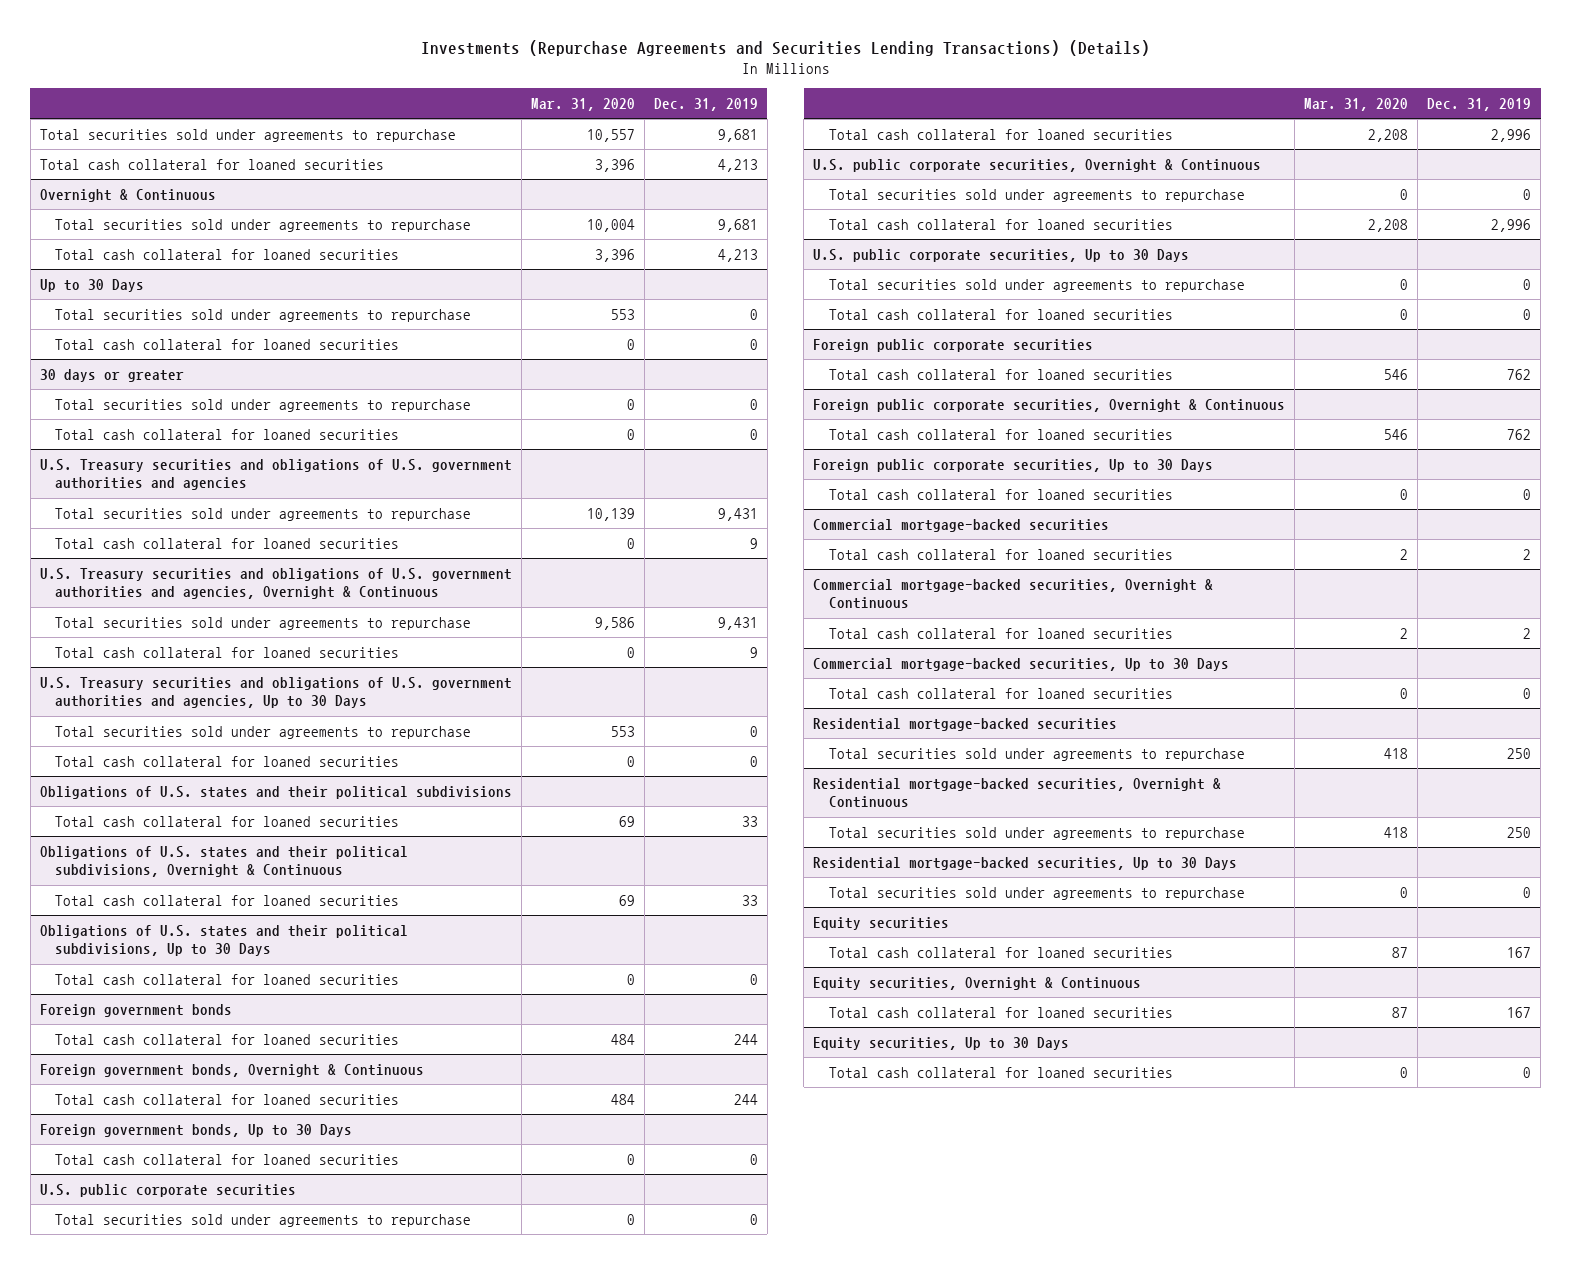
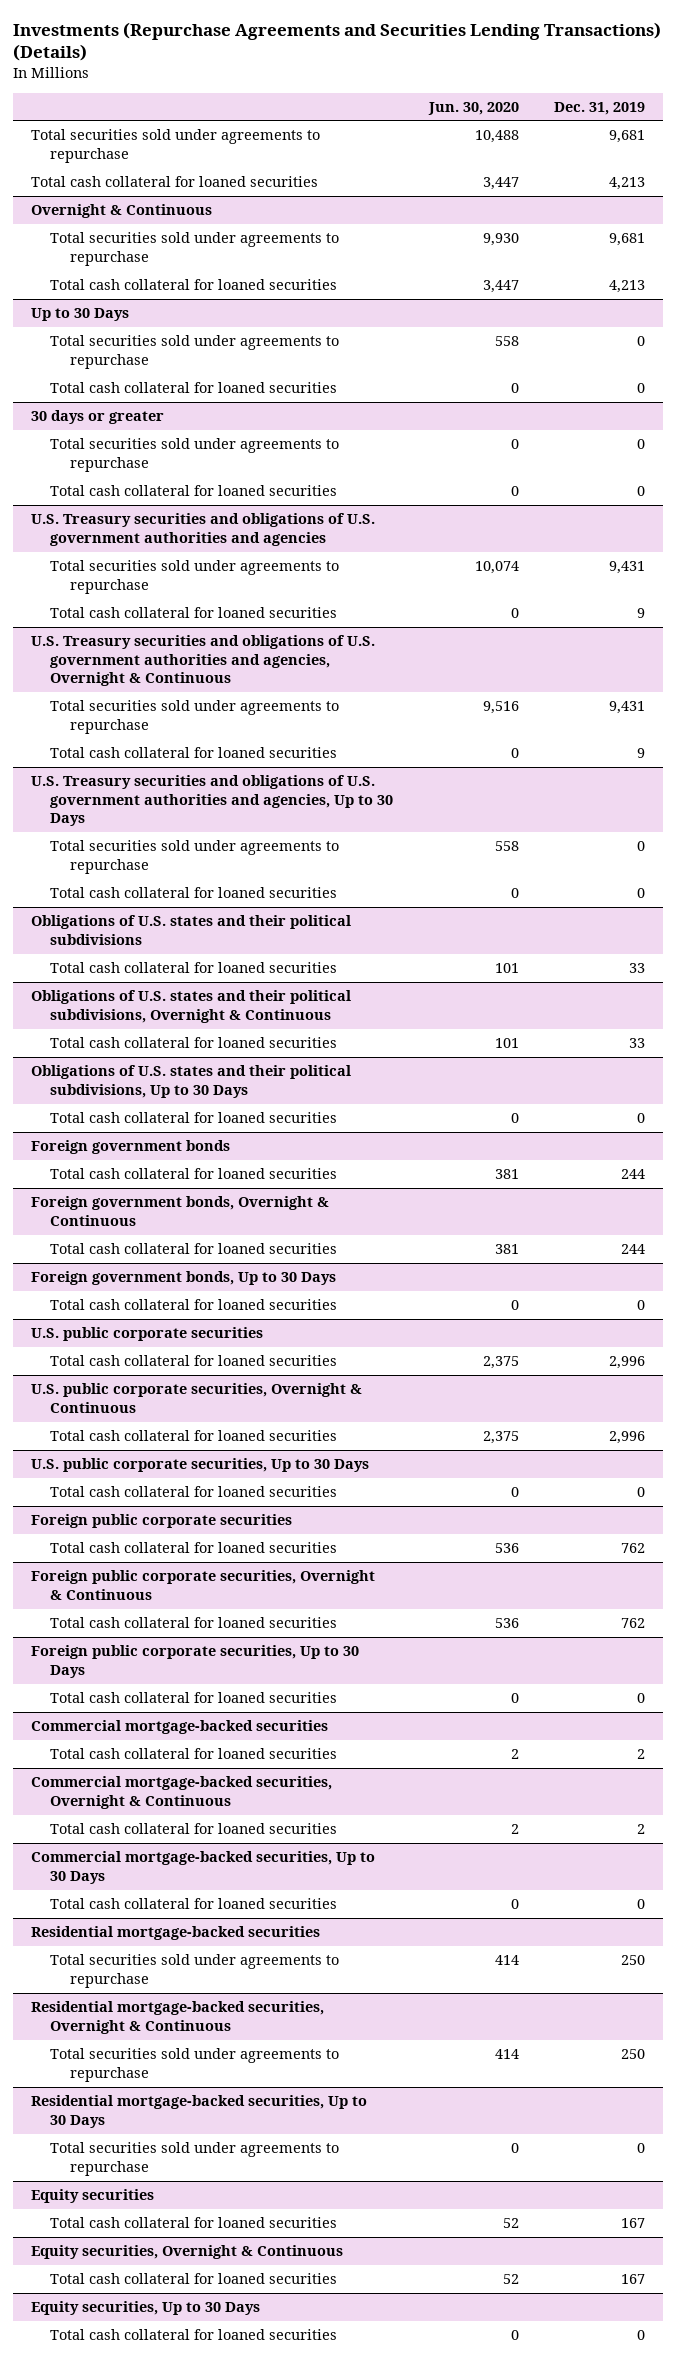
- | Mar. 31, 2020 | Dec. 31, 2019
+ | Jun. 30, 2020 | Dec. 31, 2019
@ U.S. public corporate securities
- Total securities sold under agreements to repurchase | 0 | 0
@ U.S. public corporate securities, Overnight & Continuous
- Total securities sold under agreements to repurchase | 0 | 0
@ U.S. public corporate securities, Up to 30 Days
- Total securities sold under agreements to repurchase | 0 | 0

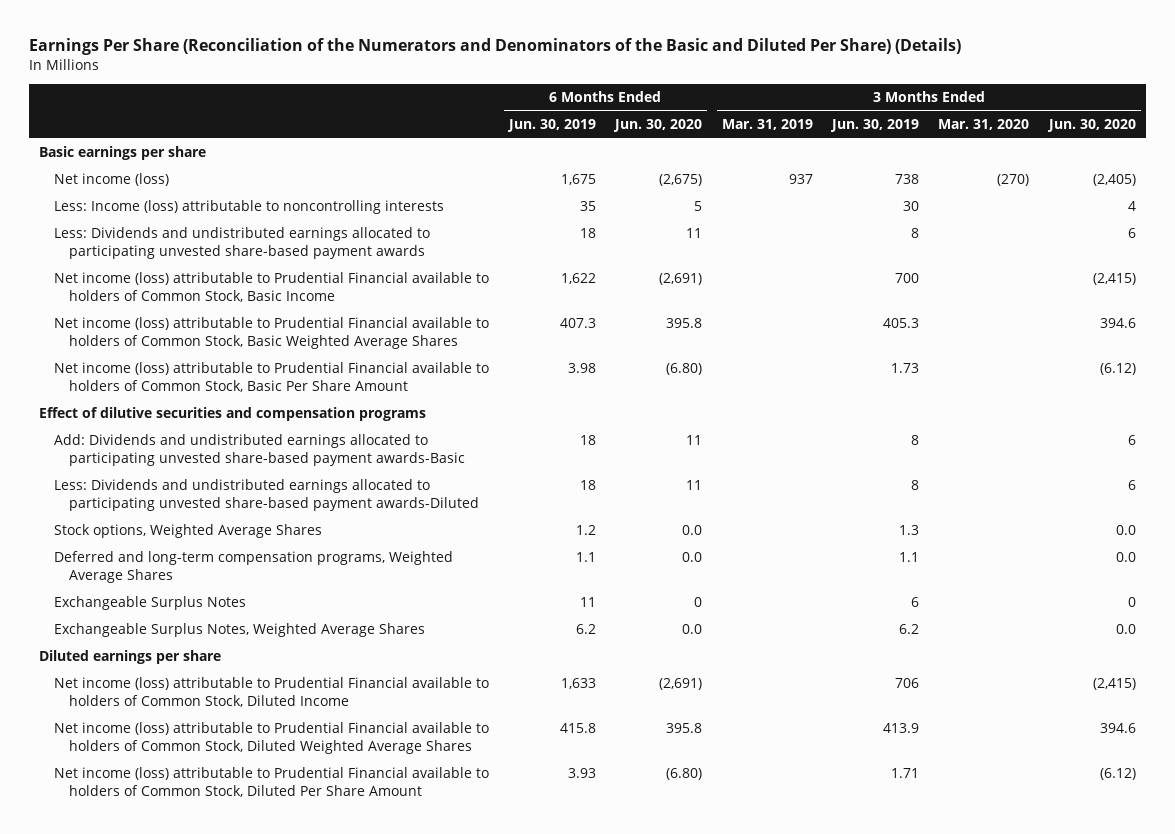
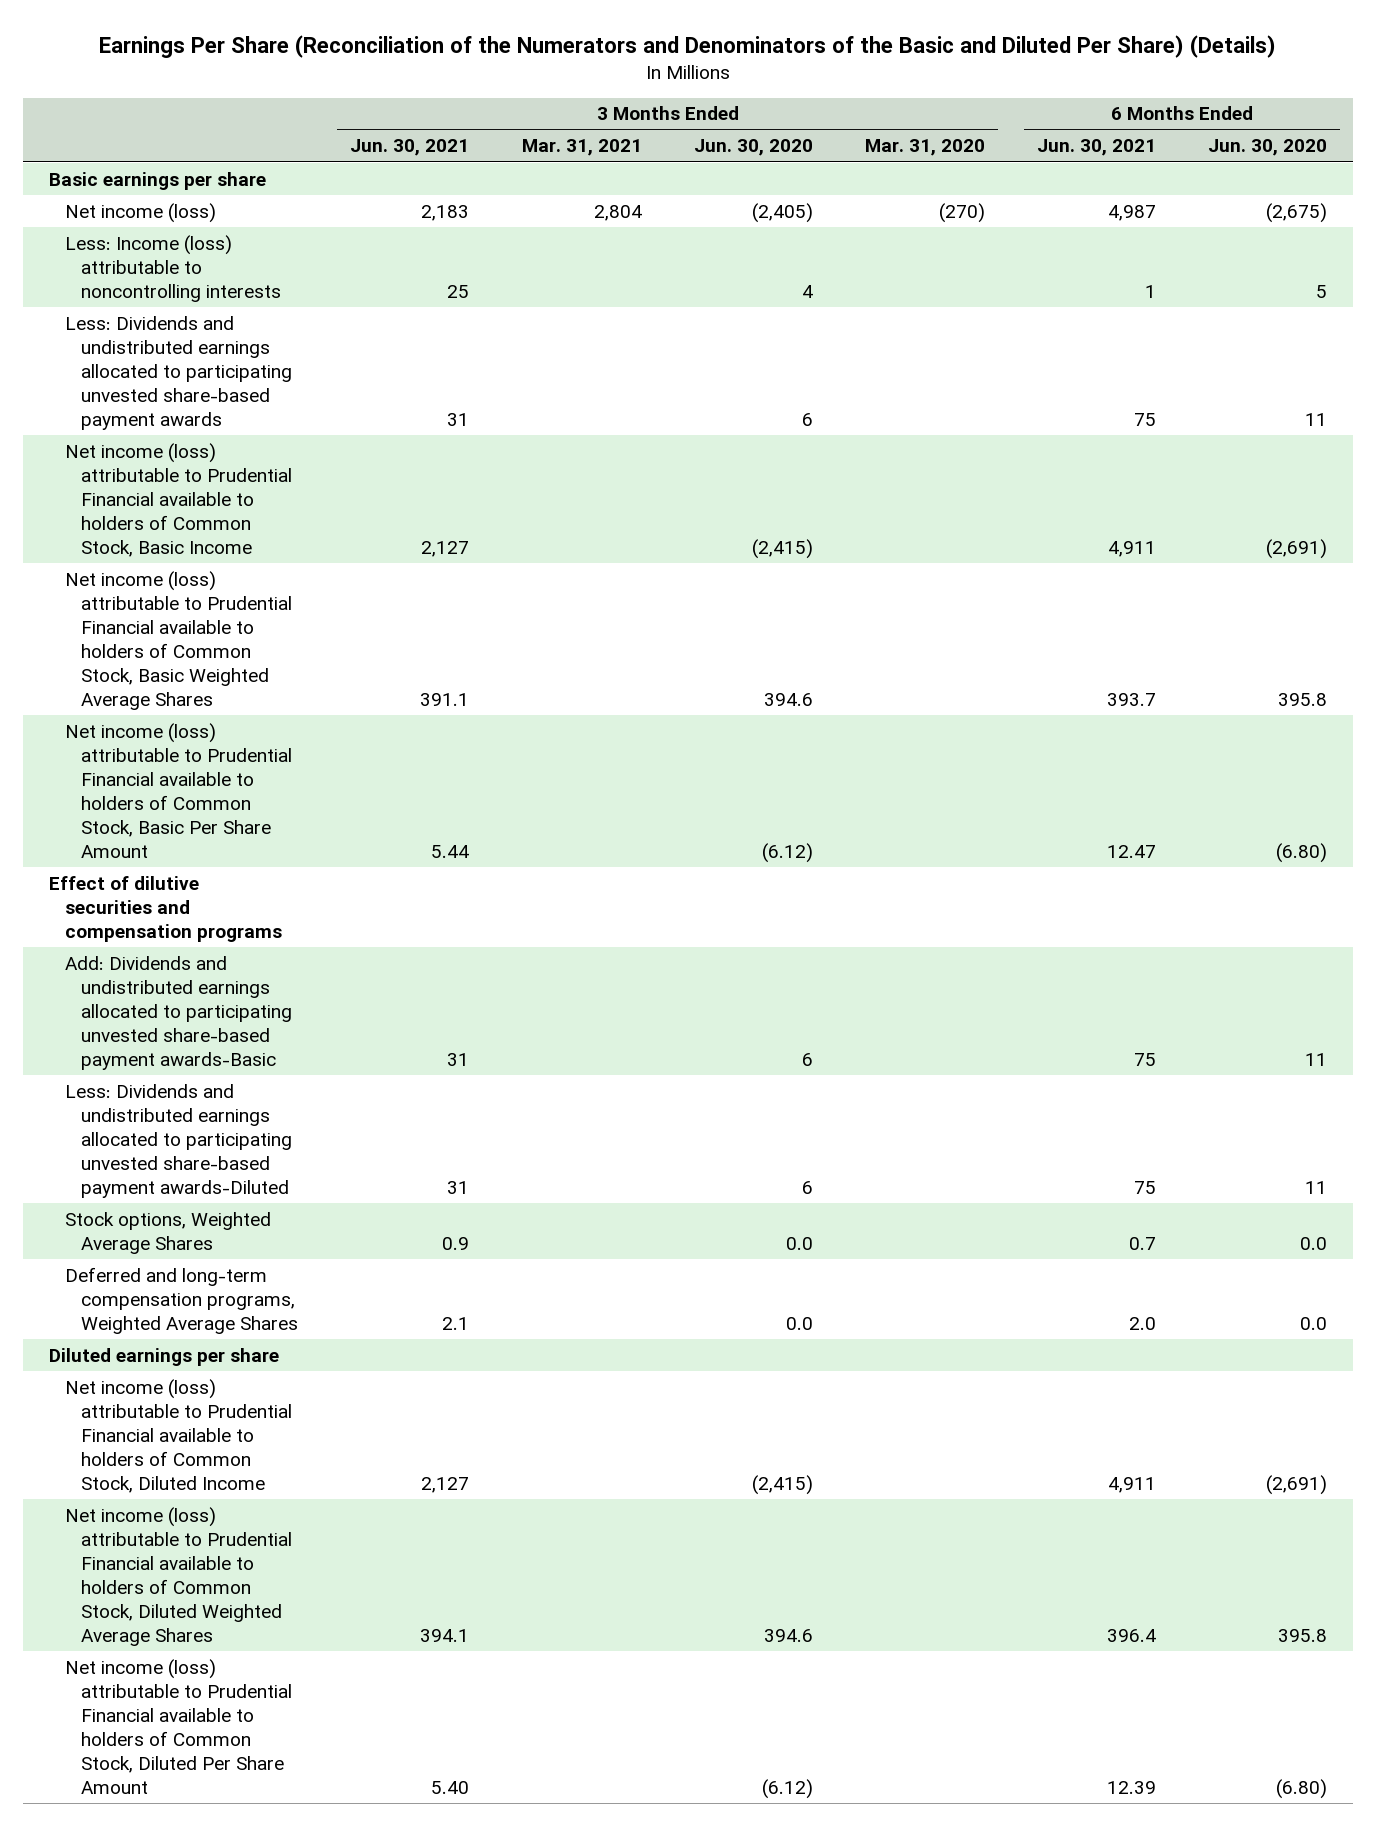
- | 6 Months Ended Jun. 30, 2019 | 6 Months Ended Jun. 30, 2020 | 3 Months Ended Mar. 31, 2019 | 3 Months Ended Jun. 30, 2019 | 3 Months Ended Mar. 31, 2020 | 3 Months Ended Jun. 30, 2020
+ | 3 Months Ended Jun. 30, 2021 | 3 Months Ended Mar. 31, 2021 | 3 Months Ended Jun. 30, 2020 | 3 Months Ended Mar. 31, 2020 | 6 Months Ended Jun. 30, 2021 | 6 Months Ended Jun. 30, 2020
- Exchangeable Surplus Notes | 11 | 0 | | 6 | | 0
- Exchangeable Surplus Notes, Weighted Average Shares | 6.2 | 0.0 | | 6.2 | | 0.0

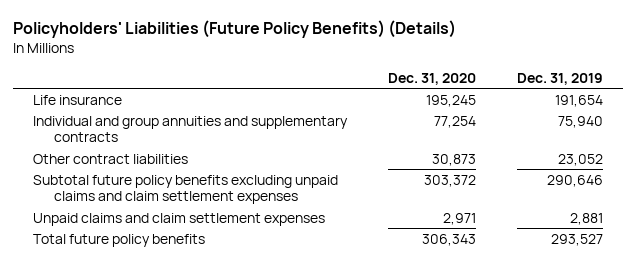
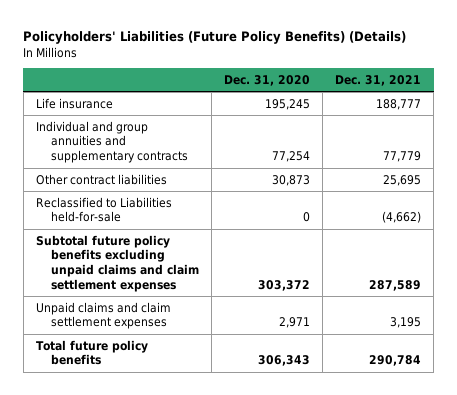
- | Dec. 31, 2020 | Dec. 31, 2019
+ | Dec. 31, 2020 | Dec. 31, 2021
+ Reclassified to Liabilities held-for-sale | 0 | (4,662)

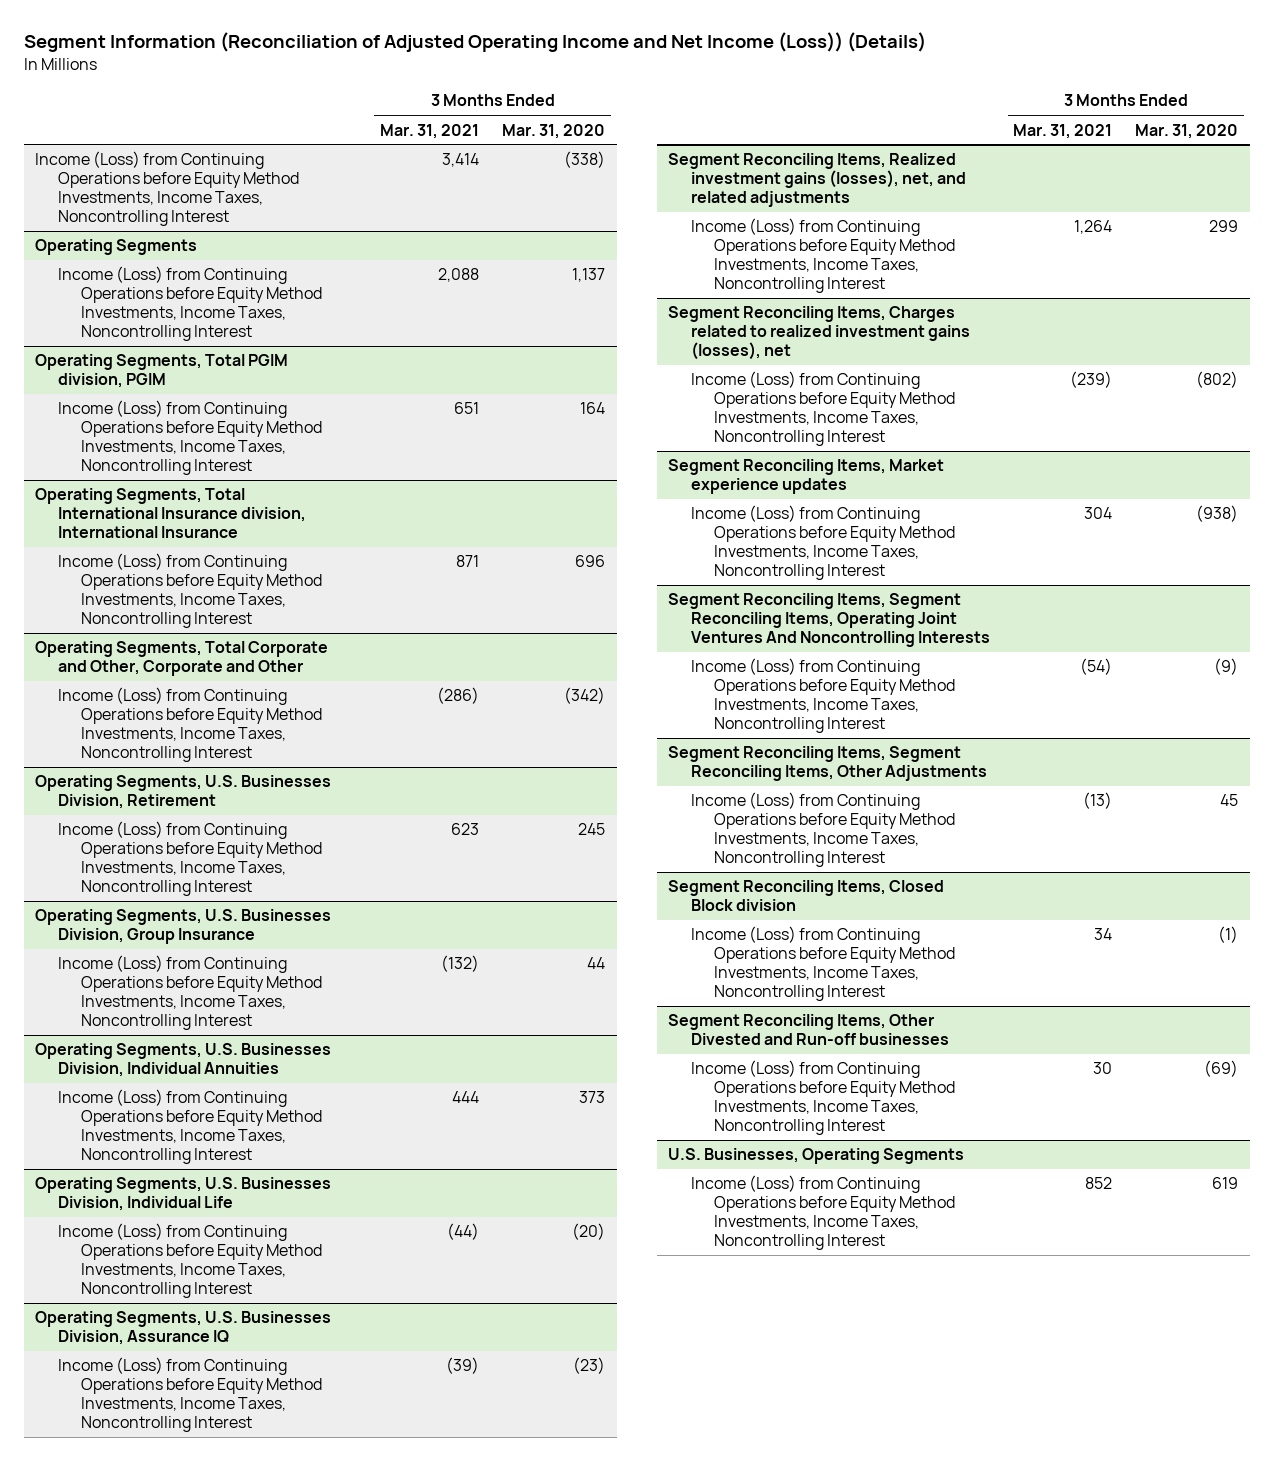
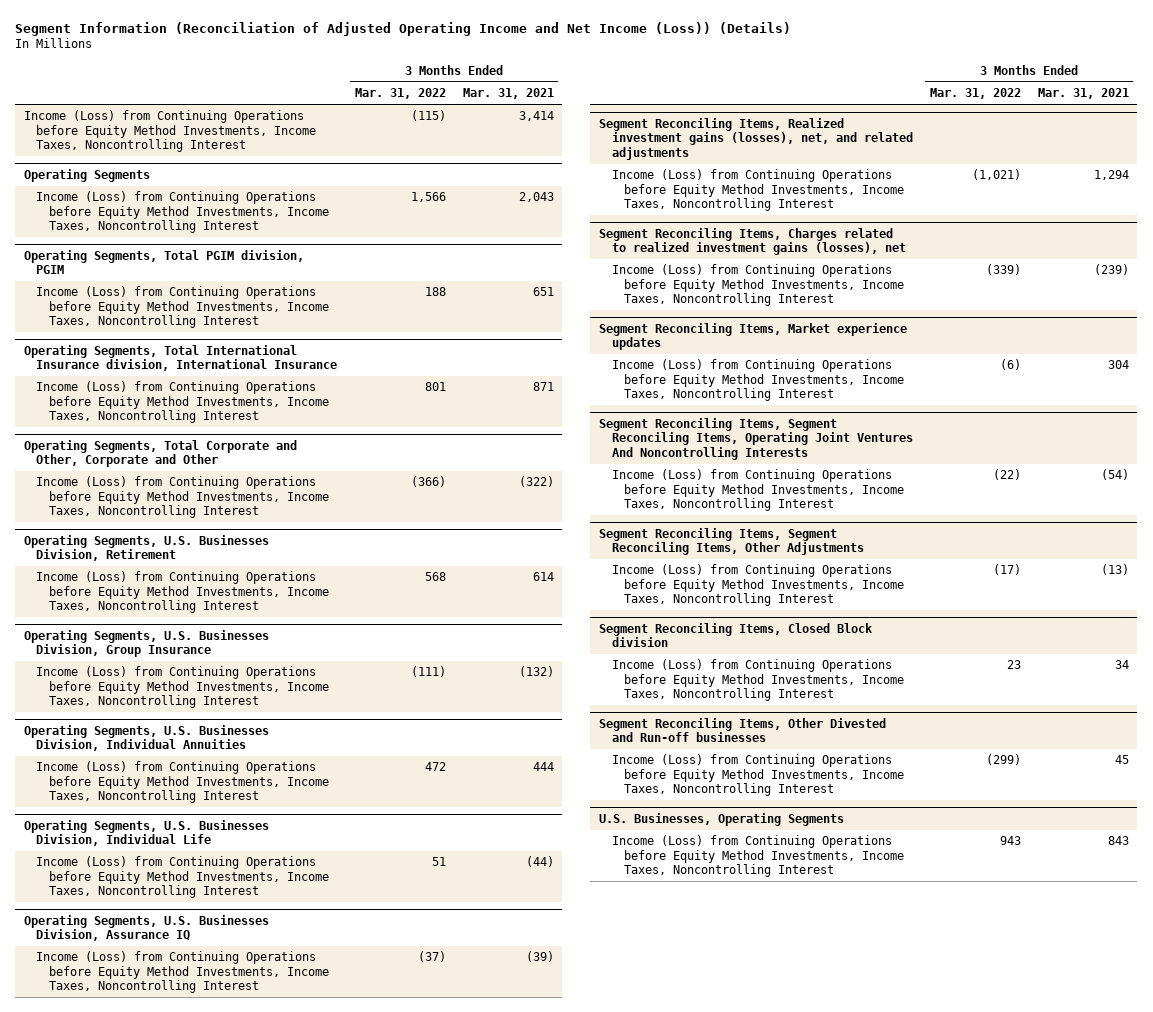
- | 3 Months Ended Mar. 31, 2021 | 3 Months Ended Mar. 31, 2020
+ | 3 Months Ended Mar. 31, 2022 | 3 Months Ended Mar. 31, 2021
@ Operating Segments
- Income (Loss) from Continuing Operations before Equity Method Investments, Income Taxes, Noncontrolling Interest | 2,088 | 1,137
+ Income (Loss) from Continuing Operations before Equity Method Investments, Income Taxes, Noncontrolling Interest | 1,566 | 2,043
@ Operating Segments, Total Corporate and Other, Corporate and Other
- Income (Loss) from Continuing Operations before Equity Method Investments, Income Taxes, Noncontrolling Interest | (286) | (342)
+ Income (Loss) from Continuing Operations before Equity Method Investments, Income Taxes, Noncontrolling Interest | (366) | (322)
@ Operating Segments, U.S. Businesses Division, Retirement
- Income (Loss) from Continuing Operations before Equity Method Investments, Income Taxes, Noncontrolling Interest | 623 | 245
+ Income (Loss) from Continuing Operations before Equity Method Investments, Income Taxes, Noncontrolling Interest | 568 | 614
@ Segment Reconciling Items, Realized investment gains (losses), net, and related adjustments
- Income (Loss) from Continuing Operations before Equity Method Investments, Income Taxes, Noncontrolling Interest | 1,264 | 299
+ Income (Loss) from Continuing Operations before Equity Method Investments, Income Taxes, Noncontrolling Interest | (1,021) | 1,294
@ Segment Reconciling Items, Other Divested and Run-off businesses
- Income (Loss) from Continuing Operations before Equity Method Investments, Income Taxes, Noncontrolling Interest | 30 | (69)
+ Income (Loss) from Continuing Operations before Equity Method Investments, Income Taxes, Noncontrolling Interest | (299) | 45
@ U.S. Businesses, Operating Segments
- Income (Loss) from Continuing Operations before Equity Method Investments, Income Taxes, Noncontrolling Interest | 852 | 619
+ Income (Loss) from Continuing Operations before Equity Method Investments, Income Taxes, Noncontrolling Interest | 943 | 843

